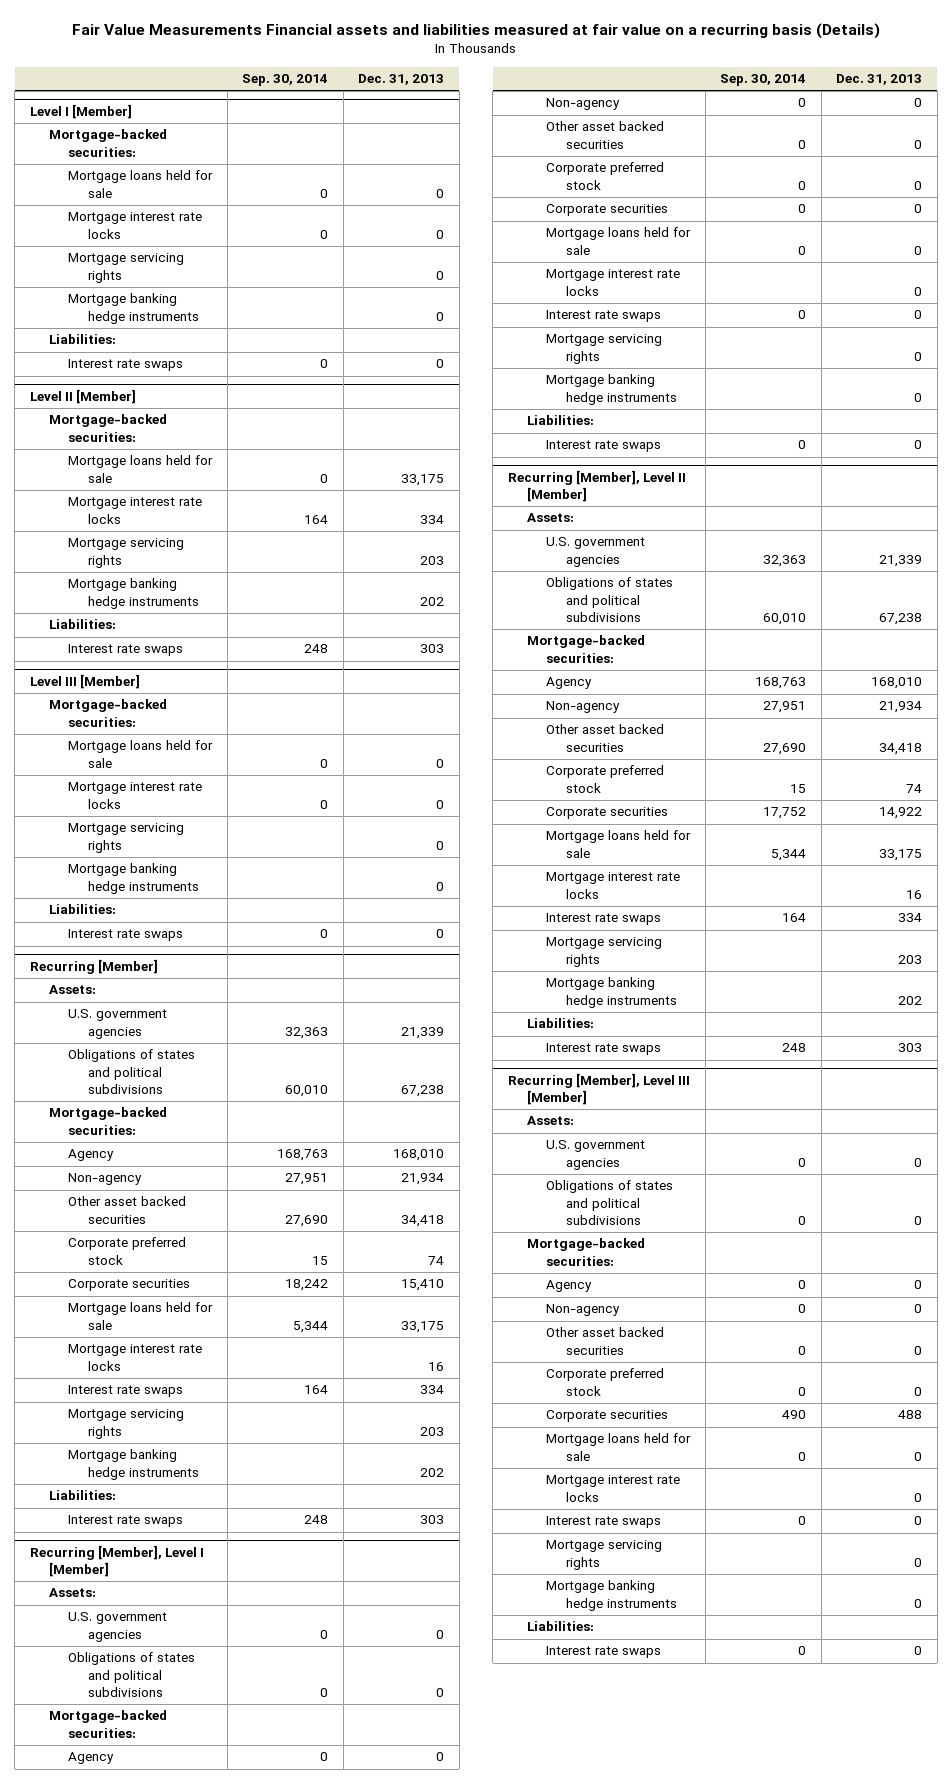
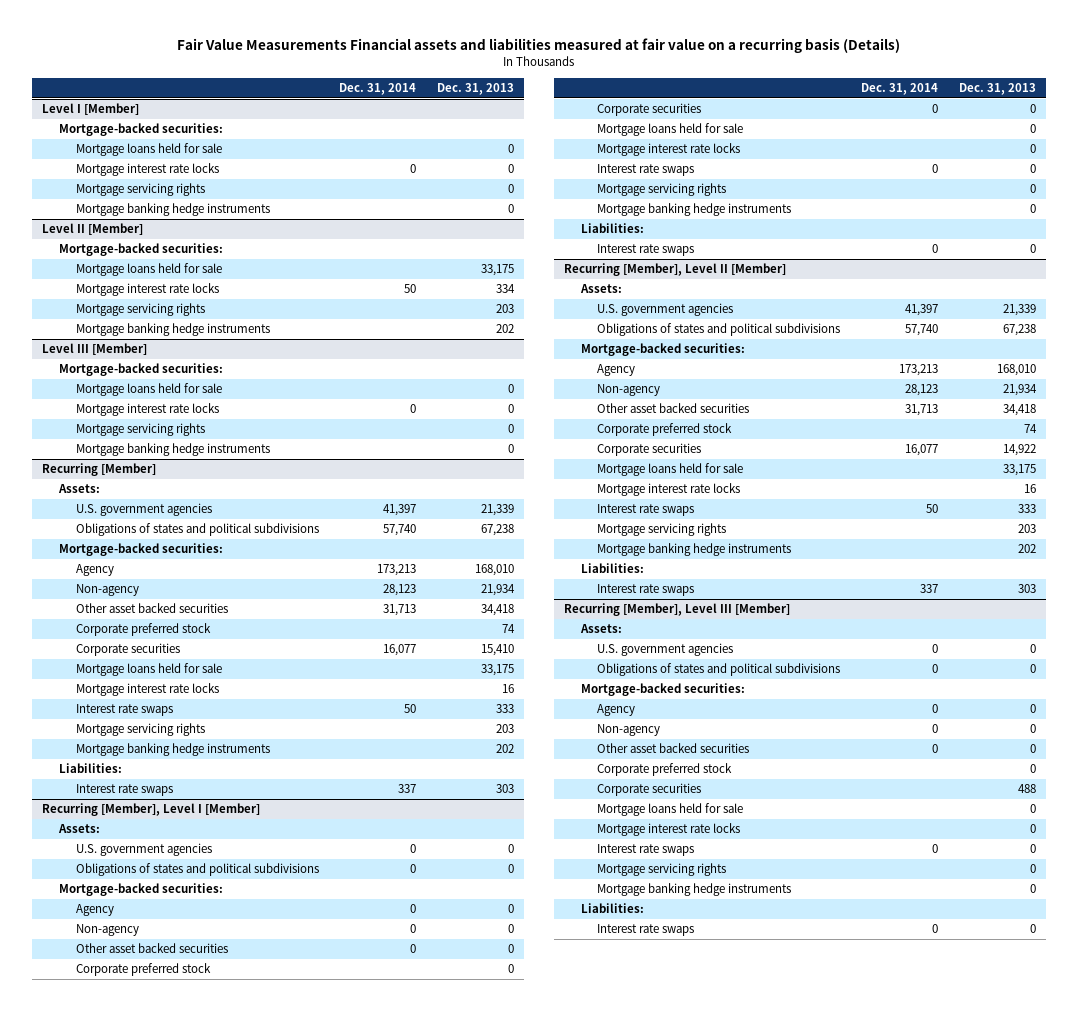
- | Sep. 30, 2014 | Dec. 31, 2013
+ | Dec. 31, 2014 | Dec. 31, 2013
@ Level I [Member]
- Liabilities:
- Interest rate swaps | 0 | 0
@ Level II [Member]
- Liabilities:
- Interest rate swaps | 248 | 303
@ Level III [Member]
- Liabilities:
- Interest rate swaps | 0 | 0
@ Recurring [Member]
- Interest rate swaps | 164 | 334
+ Interest rate swaps | 50 | 333
@ Recurring [Member], Level II [Member]
- Interest rate swaps | 164 | 334
+ Interest rate swaps | 50 | 333

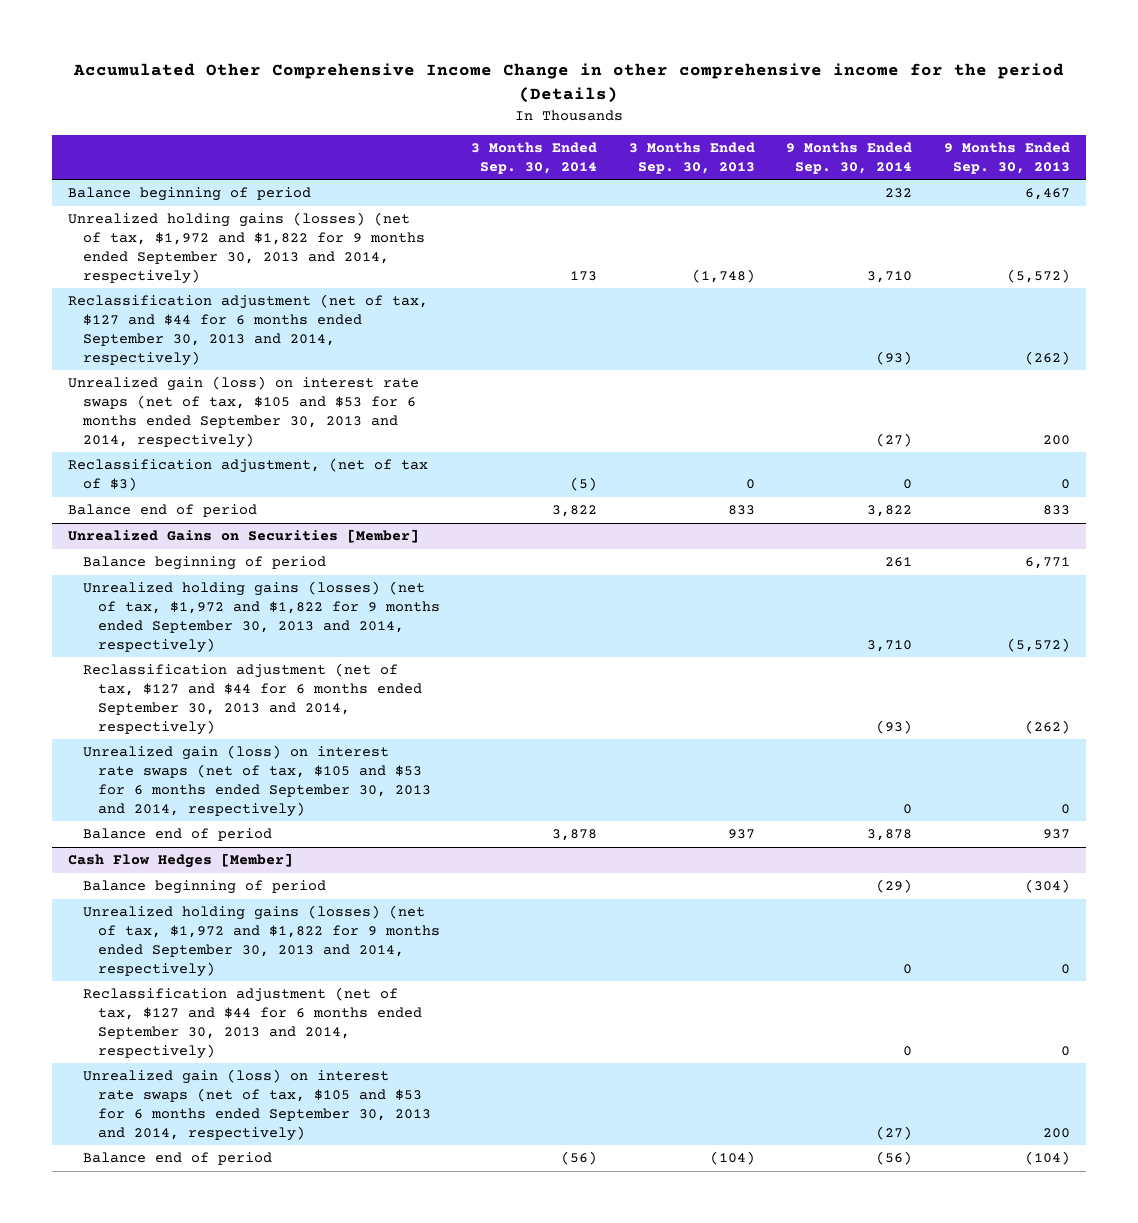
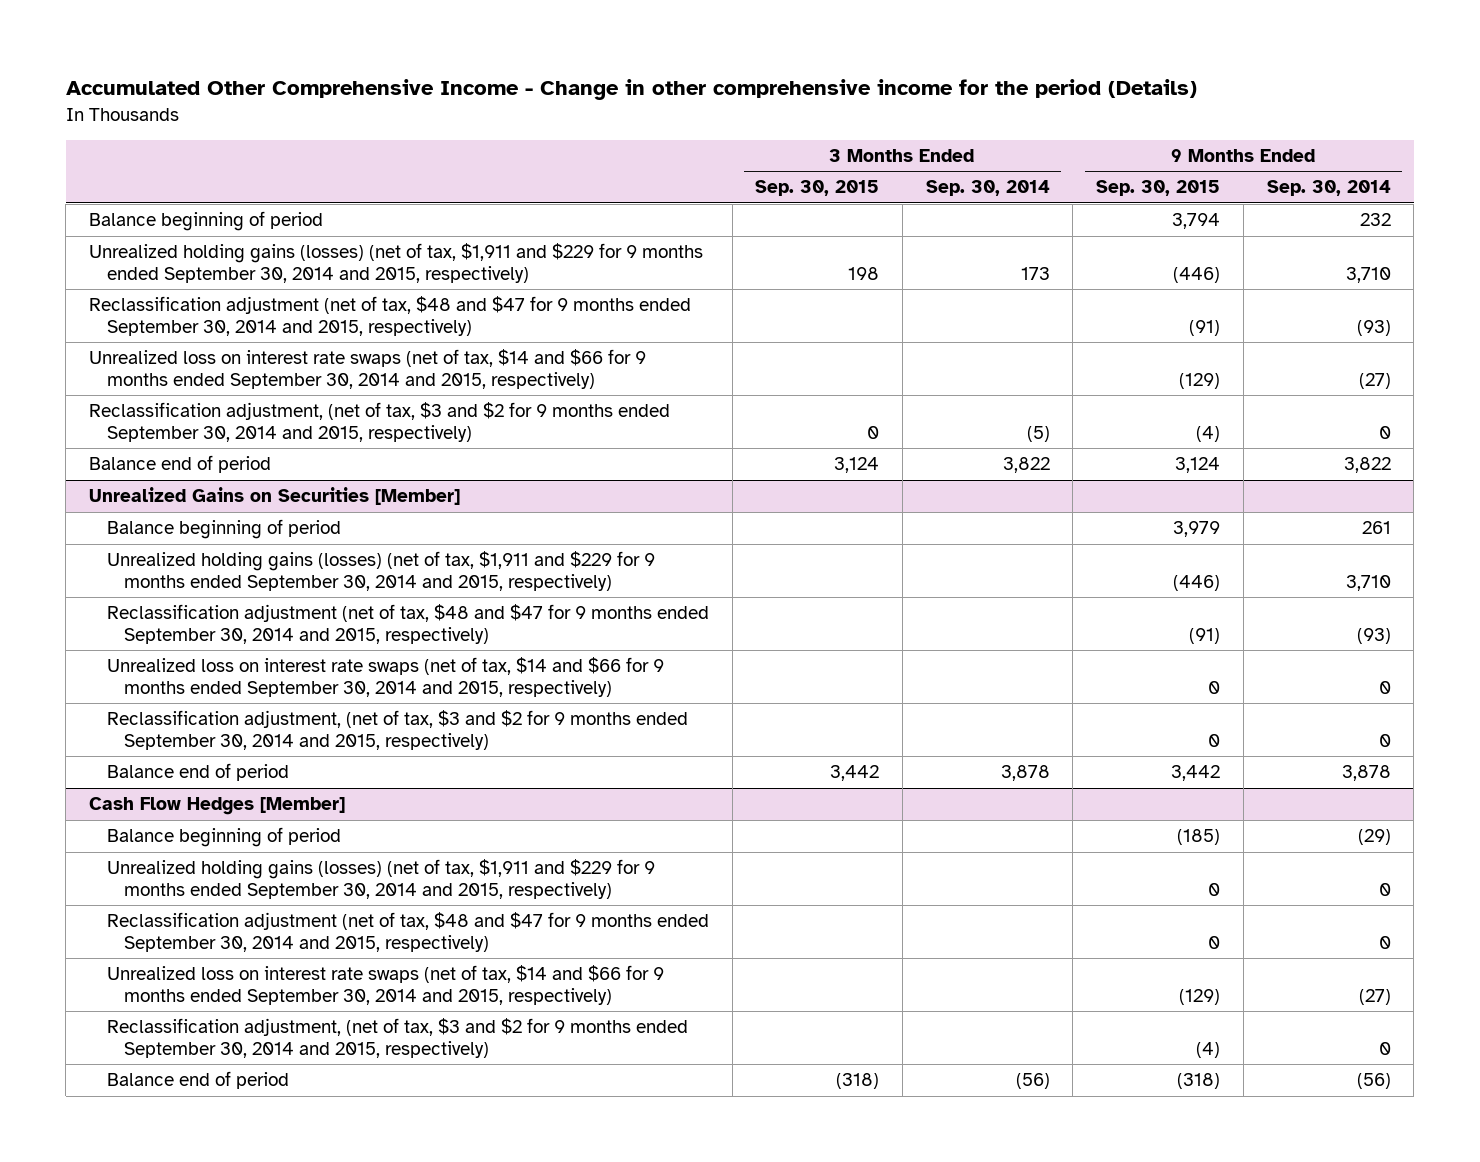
- Accumulated Other Comprehensive Income Change in other comprehensive income for the period (Details)
+ Accumulated Other Comprehensive Income - Change in other comprehensive income for the period (Details)
- | 3 Months Ended Sep. 30, 2014 | 3 Months Ended Sep. 30, 2013 | 9 Months Ended Sep. 30, 2014 | 9 Months Ended Sep. 30, 2013
+ | 3 Months Ended Sep. 30, 2015 | 3 Months Ended Sep. 30, 2014 | 9 Months Ended Sep. 30, 2015 | 9 Months Ended Sep. 30, 2014
- Unrealized holding gains (losses) (net of tax, $1,972 and $1,822 for 9 months ended September 30, 2013 and 2014, respectively) | 173 | (1,748) | 3,710 | (5,572)
- Reclassification adjustment (net of tax, $127 and $44 for 6 months ended September 30, 2013 and 2014, respectively) | | | (93) | (262)
- Unrealized gain (loss) on interest rate swaps (net of tax, $105 and $53 for 6 months ended September 30, 2013 and 2014, respectively) | | | (27) | 200
- Reclassification adjustment, (net of tax of $3) | (5) | 0 | 0 | 0
+ Unrealized holding gains (losses) (net of tax, $1,911 and $229 for 9 months ended September 30, 2014 and 2015, respectively) | 198 | 173 | (446) | 3,710
+ Reclassification adjustment (net of tax, $48 and $47 for 9 months ended September 30, 2014 and 2015, respectively) | | | (91) | (93)
+ Unrealized loss on interest rate swaps (net of tax, $14 and $66 for 9 months ended September 30, 2014 and 2015, respectively) | | | (129) | (27)
+ Reclassification adjustment, (net of tax, $3 and $2 for 9 months ended September 30, 2014 and 2015, respectively) | 0 | (5) | (4) | 0
@ Unrealized Gains on Securities [Member]
- Unrealized holding gains (losses) (net of tax, $1,972 and $1,822 for 9 months ended September 30, 2013 and 2014, respectively) | | | 3,710 | (5,572)
- Reclassification adjustment (net of tax, $127 and $44 for 6 months ended September 30, 2013 and 2014, respectively) | | | (93) | (262)
- Unrealized gain (loss) on interest rate swaps (net of tax, $105 and $53 for 6 months ended September 30, 2013 and 2014, respectively) | | | 0 | 0
+ Unrealized holding gains (losses) (net of tax, $1,911 and $229 for 9 months ended September 30, 2014 and 2015, respectively) | | | (446) | 3,710
+ Reclassification adjustment (net of tax, $48 and $47 for 9 months ended September 30, 2014 and 2015, respectively) | | | (91) | (93)
+ Unrealized loss on interest rate swaps (net of tax, $14 and $66 for 9 months ended September 30, 2014 and 2015, respectively) | | | 0 | 0
+ Reclassification adjustment, (net of tax, $3 and $2 for 9 months ended September 30, 2014 and 2015, respectively) | | | 0 | 0
@ Cash Flow Hedges [Member]
- Unrealized holding gains (losses) (net of tax, $1,972 and $1,822 for 9 months ended September 30, 2013 and 2014, respectively) | | | 0 | 0
- Reclassification adjustment (net of tax, $127 and $44 for 6 months ended September 30, 2013 and 2014, respectively) | | | 0 | 0
- Unrealized gain (loss) on interest rate swaps (net of tax, $105 and $53 for 6 months ended September 30, 2013 and 2014, respectively) | | | (27) | 200
+ Unrealized holding gains (losses) (net of tax, $1,911 and $229 for 9 months ended September 30, 2014 and 2015, respectively) | | | 0 | 0
+ Reclassification adjustment (net of tax, $48 and $47 for 9 months ended September 30, 2014 and 2015, respectively) | | | 0 | 0
+ Unrealized loss on interest rate swaps (net of tax, $14 and $66 for 9 months ended September 30, 2014 and 2015, respectively) | | | (129) | (27)
+ Reclassification adjustment, (net of tax, $3 and $2 for 9 months ended September 30, 2014 and 2015, respectively) | | | (4) | 0

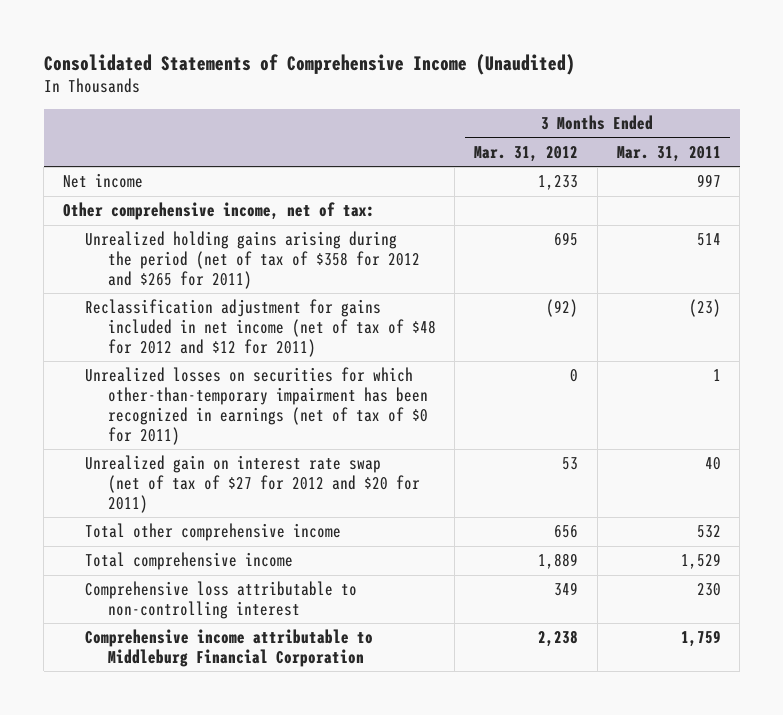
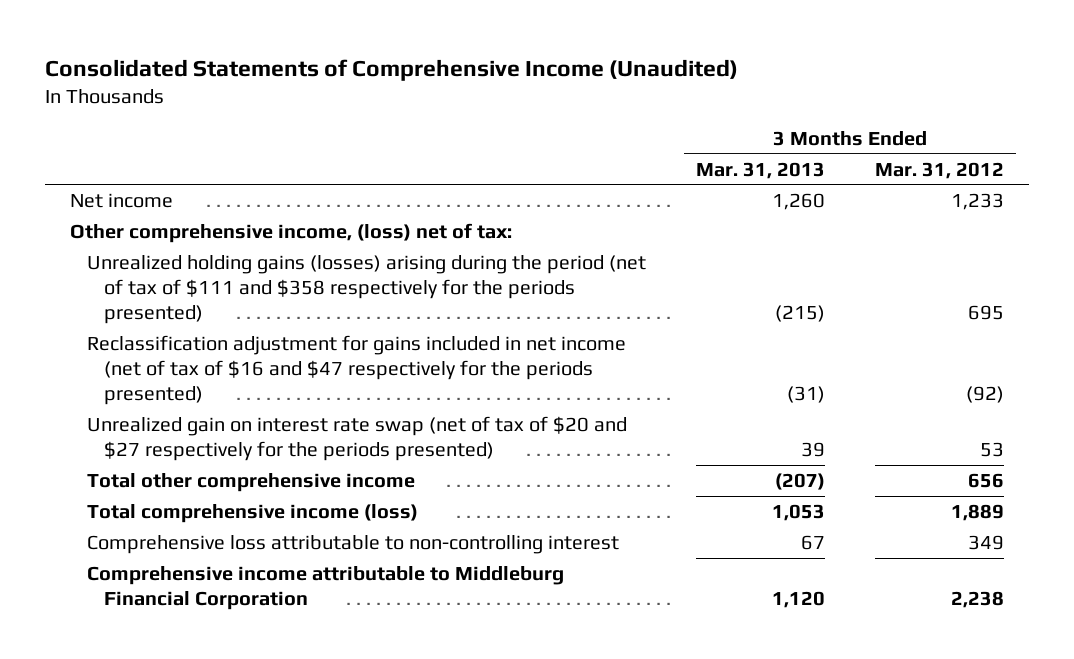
- | 3 Months Ended Mar. 31, 2012 | 3 Months Ended Mar. 31, 2011
+ | 3 Months Ended Mar. 31, 2013 | 3 Months Ended Mar. 31, 2012
- Other comprehensive income, net of tax:
- Unrealized holding gains arising during the period (net of tax of $358 for 2012 and $265 for 2011) | 695 | 514
- Reclassification adjustment for gains included in net income (net of tax of $48 for 2012 and $12 for 2011) | (92) | (23)
- Unrealized losses on securities for which other-than-temporary impairment has been recognized in earnings (net of tax of $0 for 2011) | 0 | 1
- Unrealized gain on interest rate swap (net of tax of $27 for 2012 and $20 for 2011) | 53 | 40
+ Other comprehensive income, (loss) net of tax:
+ Unrealized holding gains (losses) arising during the period (net of tax of $111 and $358 respectively for the periods presented) | (215) | 695
+ Reclassification adjustment for gains included in net income (net of tax of $16 and $47 respectively for the periods presented) | (31) | (92)
+ Unrealized gain on interest rate swap (net of tax of $20 and $27 respectively for the periods presented) | 39 | 53
- Total comprehensive income | 1,889 | 1,529
+ Total comprehensive income (loss) | 1,053 | 1,889

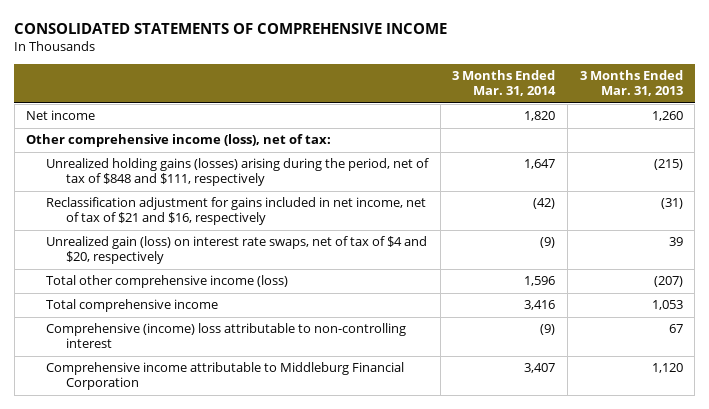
- Consolidated Statements of Comprehensive Income (Unaudited)
+ CONSOLIDATED STATEMENTS OF COMPREHENSIVE INCOME
- | 3 Months Ended Mar. 31, 2013 | 3 Months Ended Mar. 31, 2012
+ | 3 Months Ended Mar. 31, 2014 | 3 Months Ended Mar. 31, 2013
- Other comprehensive income, (loss) net of tax:
- Unrealized holding gains (losses) arising during the period (net of tax of $111 and $358 respectively for the periods presented) | (215) | 695
- Reclassification adjustment for gains included in net income (net of tax of $16 and $47 respectively for the periods presented) | (31) | (92)
- Unrealized gain on interest rate swap (net of tax of $20 and $27 respectively for the periods presented) | 39 | 53
- Total other comprehensive income | (207) | 656
- Total comprehensive income (loss) | 1,053 | 1,889
- Comprehensive loss attributable to non-controlling interest | 67 | 349
+ Other comprehensive income (loss), net of tax:
+ Unrealized holding gains (losses) arising during the period, net of tax of $848 and $111, respectively | 1,647 | (215)
+ Reclassification adjustment for gains included in net income, net of tax of $21 and $16, respectively | (42) | (31)
+ Unrealized gain (loss) on interest rate swaps, net of tax of $4 and $20, respectively | (9) | 39
+ Total other comprehensive income (loss) | 1,596 | (207)
+ Total comprehensive income | 3,416 | 1,053
+ Comprehensive (income) loss attributable to non-controlling interest | (9) | 67

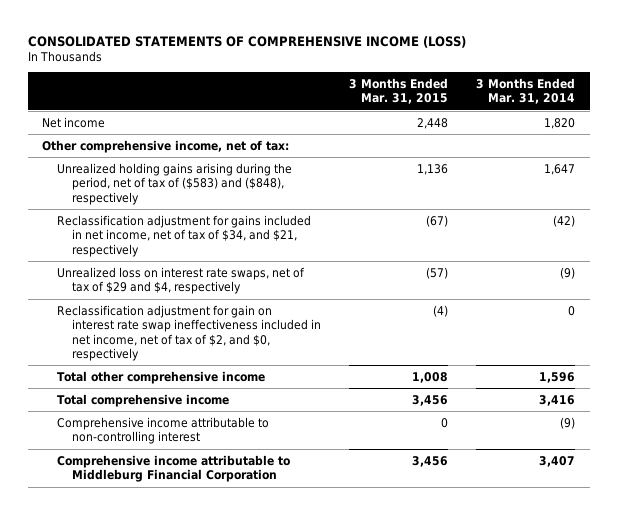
- CONSOLIDATED STATEMENTS OF COMPREHENSIVE INCOME
+ CONSOLIDATED STATEMENTS OF COMPREHENSIVE INCOME (LOSS)
- | 3 Months Ended Mar. 31, 2014 | 3 Months Ended Mar. 31, 2013
+ | 3 Months Ended Mar. 31, 2015 | 3 Months Ended Mar. 31, 2014
- Other comprehensive income (loss), net of tax:
- Unrealized holding gains (losses) arising during the period, net of tax of $848 and $111, respectively | 1,647 | (215)
- Reclassification adjustment for gains included in net income, net of tax of $21 and $16, respectively | (42) | (31)
- Unrealized gain (loss) on interest rate swaps, net of tax of $4 and $20, respectively | (9) | 39
- Total other comprehensive income (loss) | 1,596 | (207)
+ Other comprehensive income, net of tax:
+ Unrealized holding gains arising during the period, net of tax of ($583) and ($848), respectively | 1,136 | 1,647
+ Reclassification adjustment for gains included in net income, net of tax of $34, and $21, respectively | (67) | (42)
+ Unrealized loss on interest rate swaps, net of tax of $29 and $4, respectively | (57) | (9)
+ Reclassification adjustment for gain on interest rate swap ineffectiveness included in net income, net of tax of $2, and $0, respectively | (4) | 0
+ Total other comprehensive income | 1,008 | 1,596
- Comprehensive (income) loss attributable to non-controlling interest | (9) | 67
+ Comprehensive income attributable to non-controlling interest | 0 | (9)

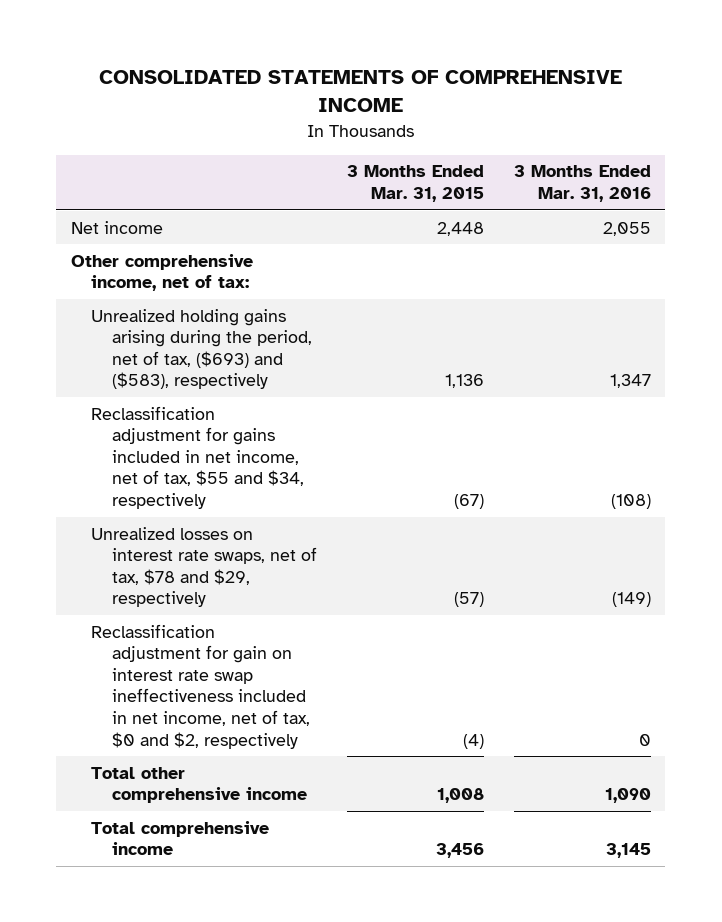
- CONSOLIDATED STATEMENTS OF COMPREHENSIVE INCOME (LOSS)
+ CONSOLIDATED STATEMENTS OF COMPREHENSIVE INCOME
- | 3 Months Ended Mar. 31, 2015 | 3 Months Ended Mar. 31, 2014
+ | 3 Months Ended Mar. 31, 2015 | 3 Months Ended Mar. 31, 2016
- Unrealized holding gains arising during the period, net of tax of ($583) and ($848), respectively | 1,136 | 1,647
- Reclassification adjustment for gains included in net income, net of tax of $34, and $21, respectively | (67) | (42)
- Unrealized loss on interest rate swaps, net of tax of $29 and $4, respectively | (57) | (9)
- Reclassification adjustment for gain on interest rate swap ineffectiveness included in net income, net of tax of $2, and $0, respectively | (4) | 0
+ Unrealized holding gains arising during the period, net of tax, ($693) and ($583), respectively | 1,136 | 1,347
+ Reclassification adjustment for gains included in net income, net of tax, $55 and $34, respectively | (67) | (108)
+ Unrealized losses on interest rate swaps, net of tax, $78 and $29, respectively | (57) | (149)
+ Reclassification adjustment for gain on interest rate swap ineffectiveness included in net income, net of tax, $0 and $2, respectively | (4) | 0
- Comprehensive income attributable to non-controlling interest | 0 | (9)
- Comprehensive income attributable to Middleburg Financial Corporation | 3,456 | 3,407

